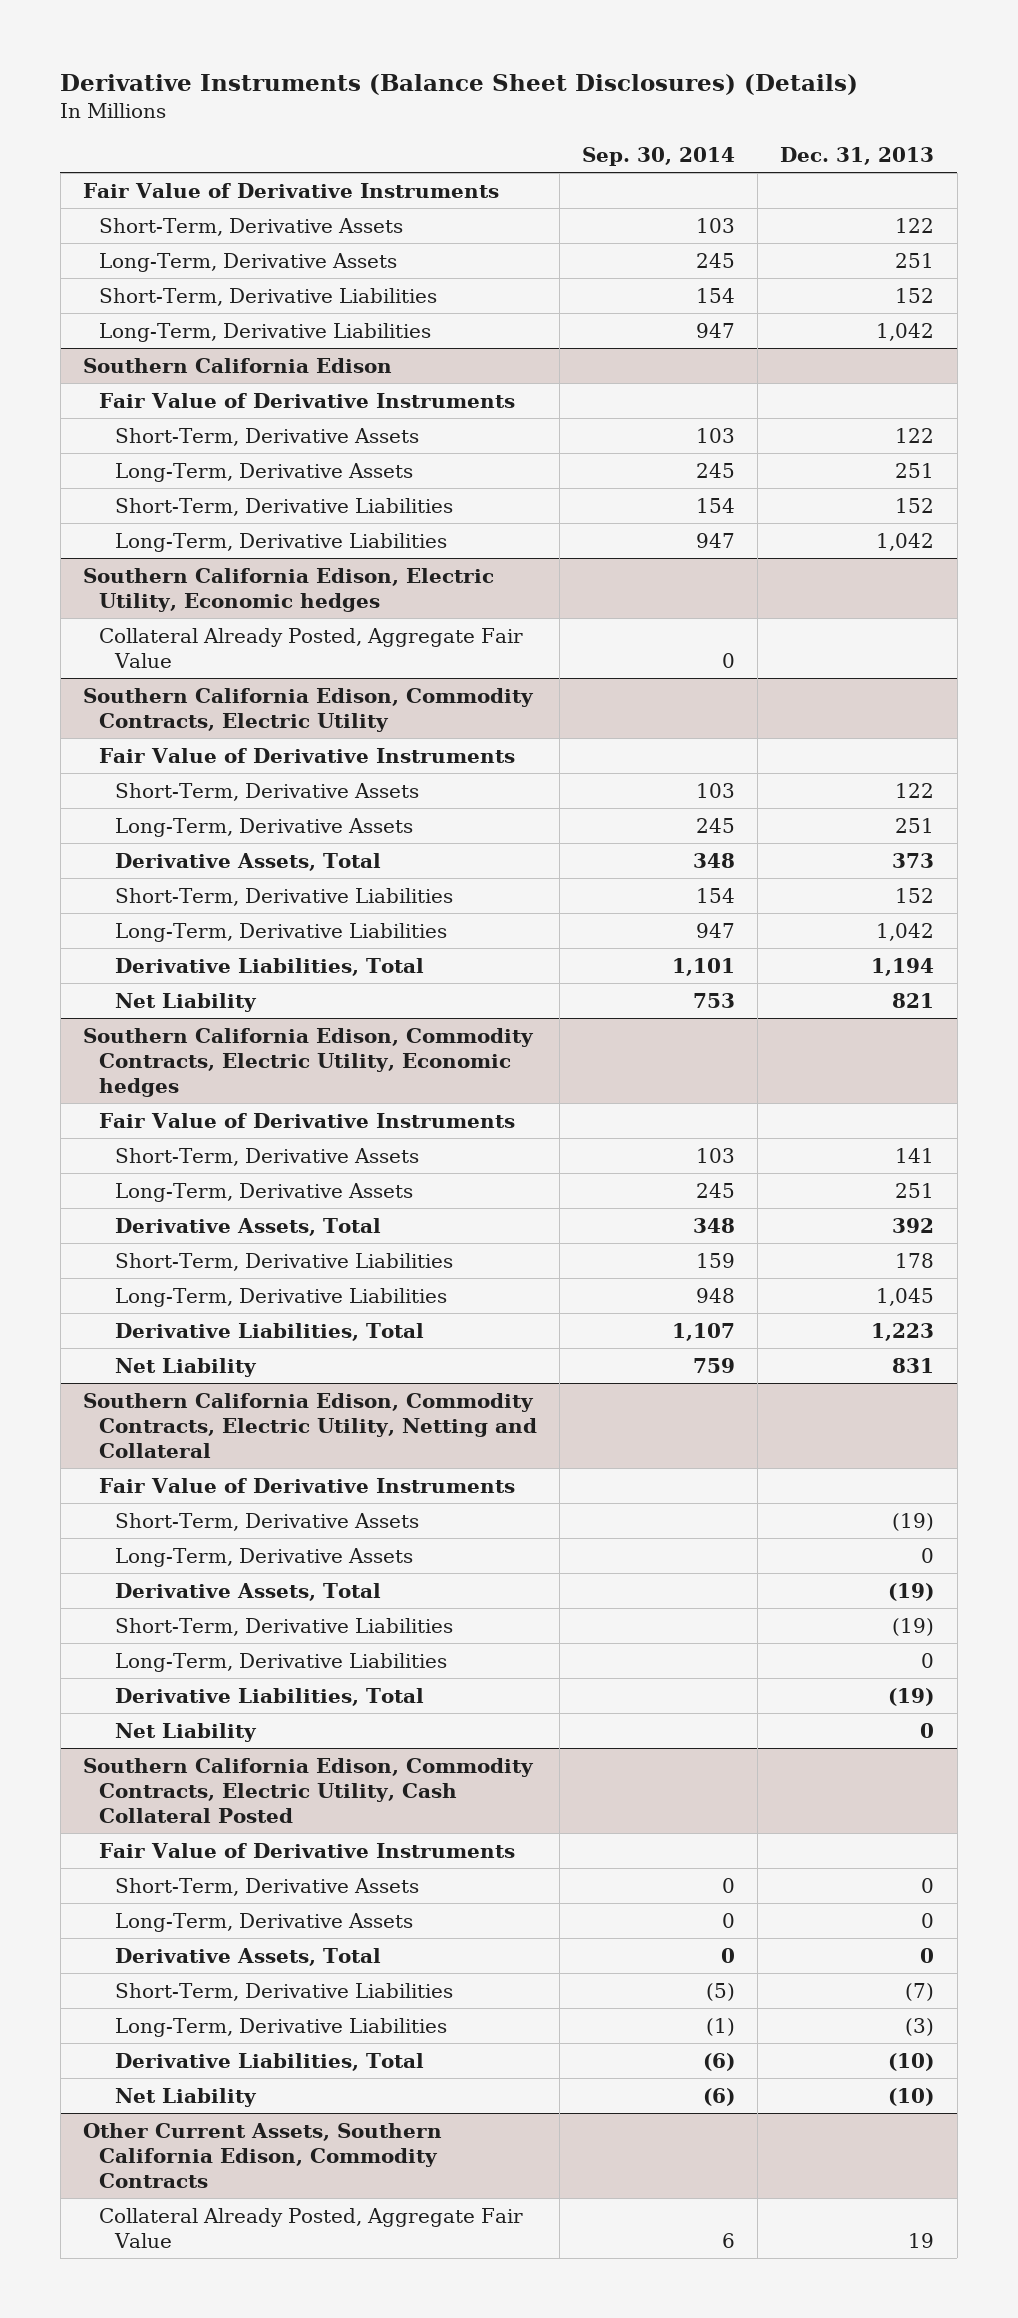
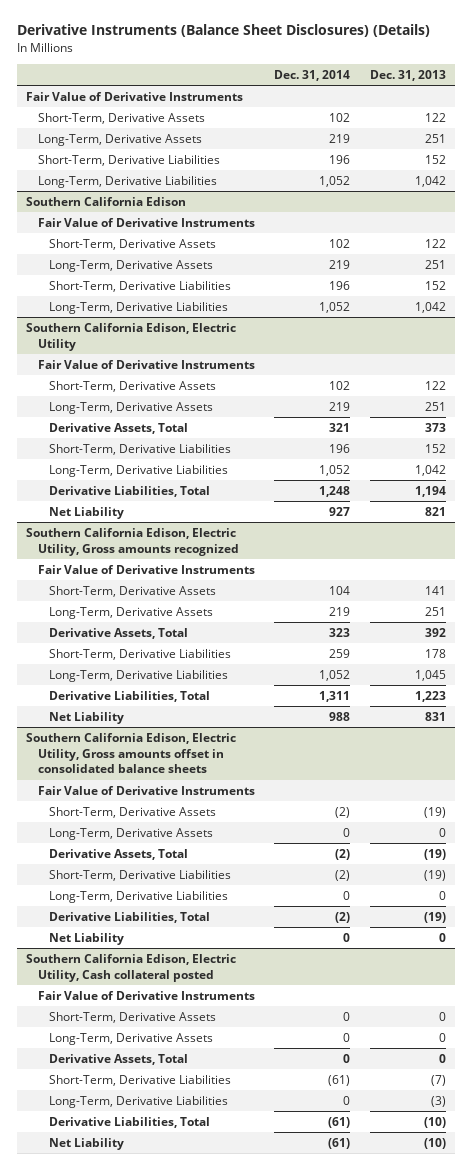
- | Sep. 30, 2014 | Dec. 31, 2013
+ | Dec. 31, 2014 | Dec. 31, 2013
- Southern California Edison, Electric Utility, Economic hedges
- Collateral Already Posted, Aggregate Fair Value | 0 |
- Southern California Edison, Commodity Contracts, Electric Utility
+ Southern California Edison, Electric Utility
- Southern California Edison, Commodity Contracts, Electric Utility, Economic hedges
+ Southern California Edison, Electric Utility, Gross amounts recognized
- Southern California Edison, Commodity Contracts, Electric Utility, Netting and Collateral
+ Southern California Edison, Electric Utility, Gross amounts offset in consolidated balance sheets
- Southern California Edison, Commodity Contracts, Electric Utility, Cash Collateral Posted
+ Southern California Edison, Electric Utility, Cash collateral posted
- Other Current Assets, Southern California Edison, Commodity Contracts
- Collateral Already Posted, Aggregate Fair Value | 6 | 19

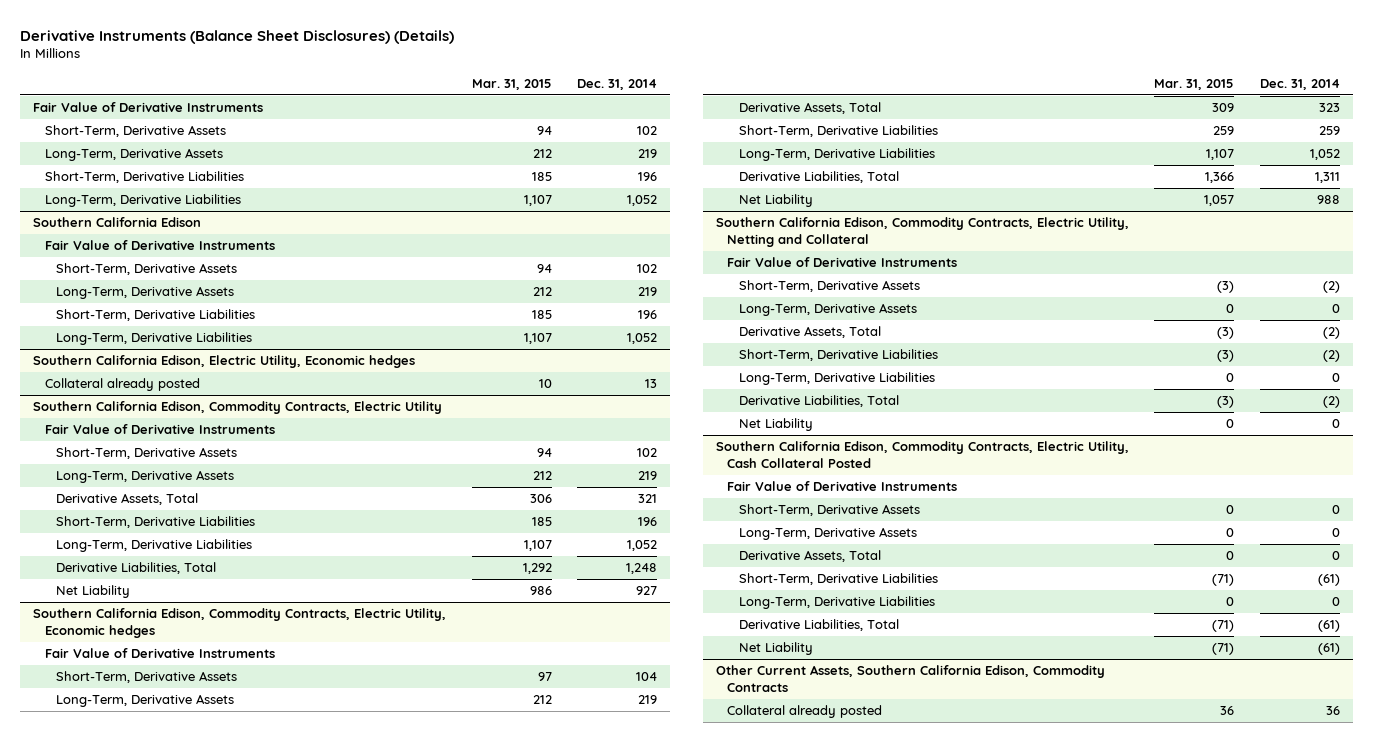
- | Dec. 31, 2014 | Dec. 31, 2013
+ | Mar. 31, 2015 | Dec. 31, 2014
- Southern California Edison, Electric Utility
+ Southern California Edison, Electric Utility, Economic hedges
+ Collateral already posted | 10 | 13
+ Southern California Edison, Commodity Contracts, Electric Utility
- Southern California Edison, Electric Utility, Gross amounts recognized
+ Southern California Edison, Commodity Contracts, Electric Utility, Economic hedges
- Southern California Edison, Electric Utility, Gross amounts offset in consolidated balance sheets
+ Southern California Edison, Commodity Contracts, Electric Utility, Netting and Collateral
- Southern California Edison, Electric Utility, Cash collateral posted
+ Southern California Edison, Commodity Contracts, Electric Utility, Cash Collateral Posted
+ Other Current Assets, Southern California Edison, Commodity Contracts
+ Collateral already posted | 36 | 36

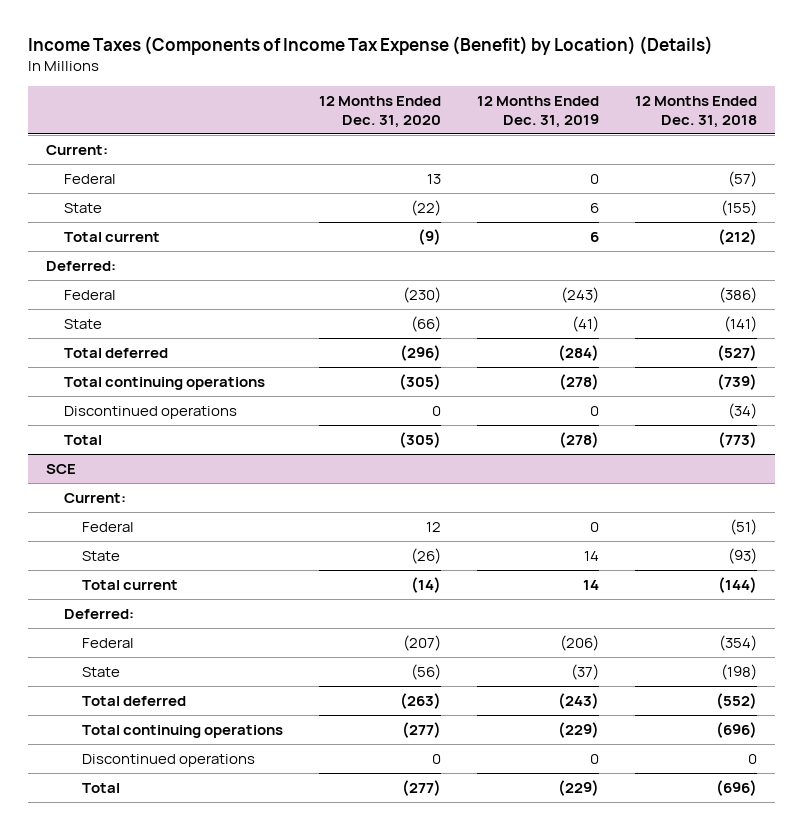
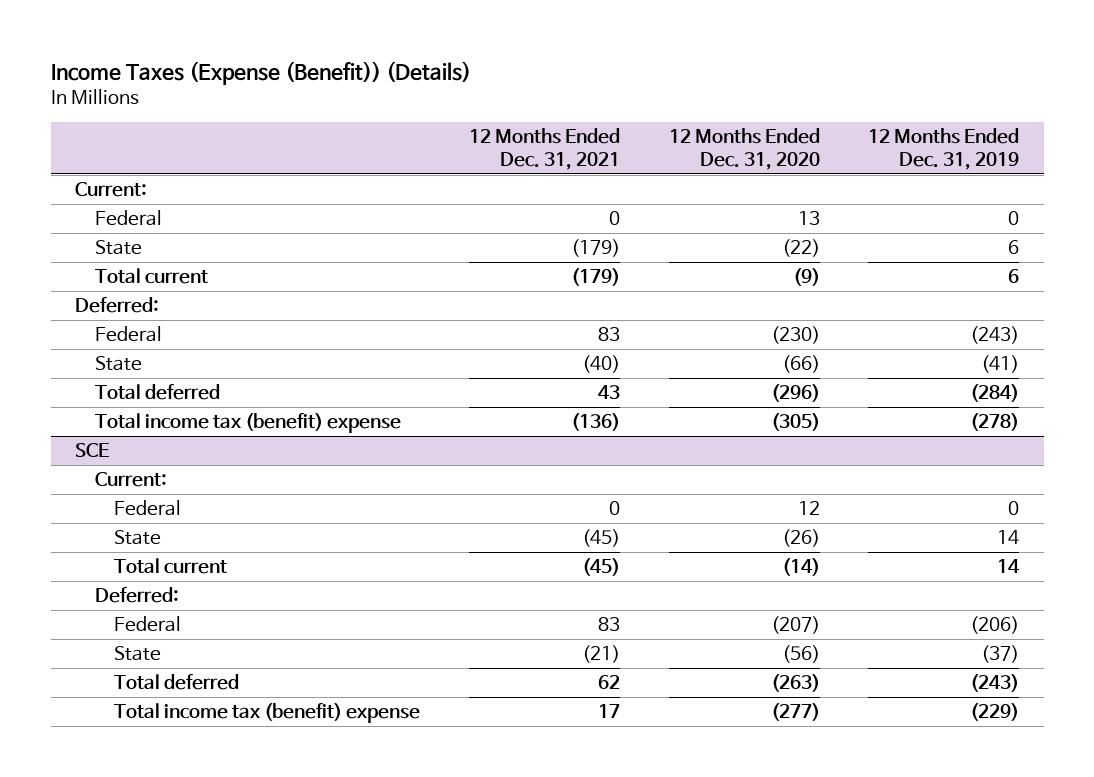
- Income Taxes (Components of Income Tax Expense (Benefit) by Location) (Details)
+ Income Taxes (Expense (Benefit)) (Details)
- | 12 Months Ended Dec. 31, 2020 | 12 Months Ended Dec. 31, 2019 | 12 Months Ended Dec. 31, 2018
+ | 12 Months Ended Dec. 31, 2021 | 12 Months Ended Dec. 31, 2020 | 12 Months Ended Dec. 31, 2019
- Total continuing operations | (305) | (278) | (739)
- Discontinued operations | 0 | 0 | (34)
- Total | (305) | (278) | (773)
+ Total income tax (benefit) expense | (136) | (305) | (278)
@ SCE
- Total continuing operations | (277) | (229) | (696)
- Discontinued operations | 0 | 0 | 0
- Total | (277) | (229) | (696)
+ Total income tax (benefit) expense | 17 | (277) | (229)

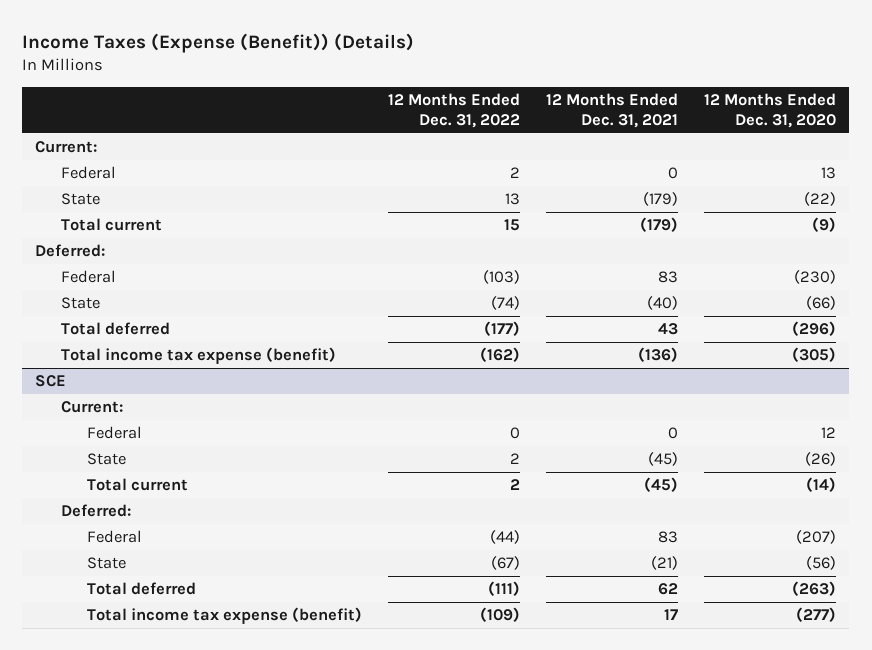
- | 12 Months Ended Dec. 31, 2021 | 12 Months Ended Dec. 31, 2020 | 12 Months Ended Dec. 31, 2019
+ | 12 Months Ended Dec. 31, 2022 | 12 Months Ended Dec. 31, 2021 | 12 Months Ended Dec. 31, 2020
- Total income tax (benefit) expense | (136) | (305) | (278)
+ Total income tax expense (benefit) | (162) | (136) | (305)
@ SCE
- Total income tax (benefit) expense | 17 | (277) | (229)
+ Total income tax expense (benefit) | (109) | 17 | (277)

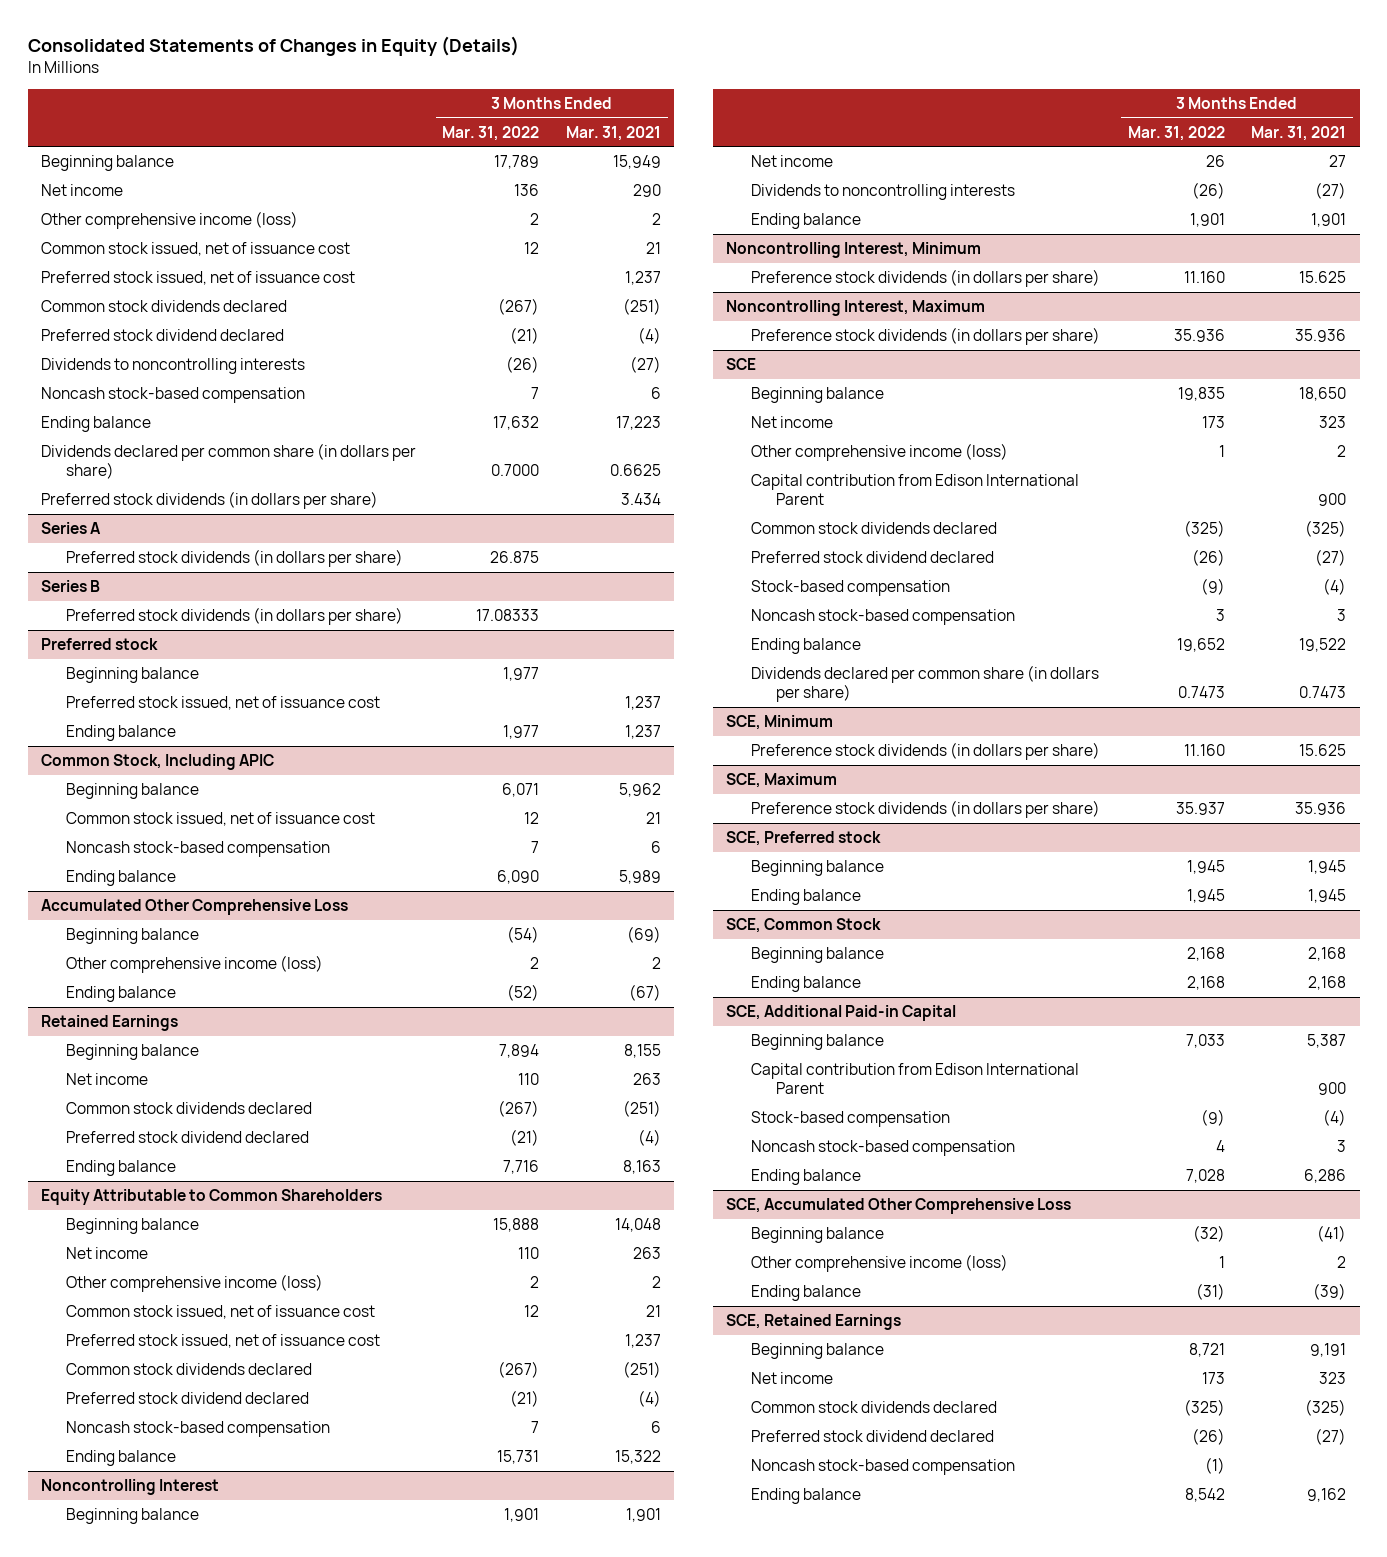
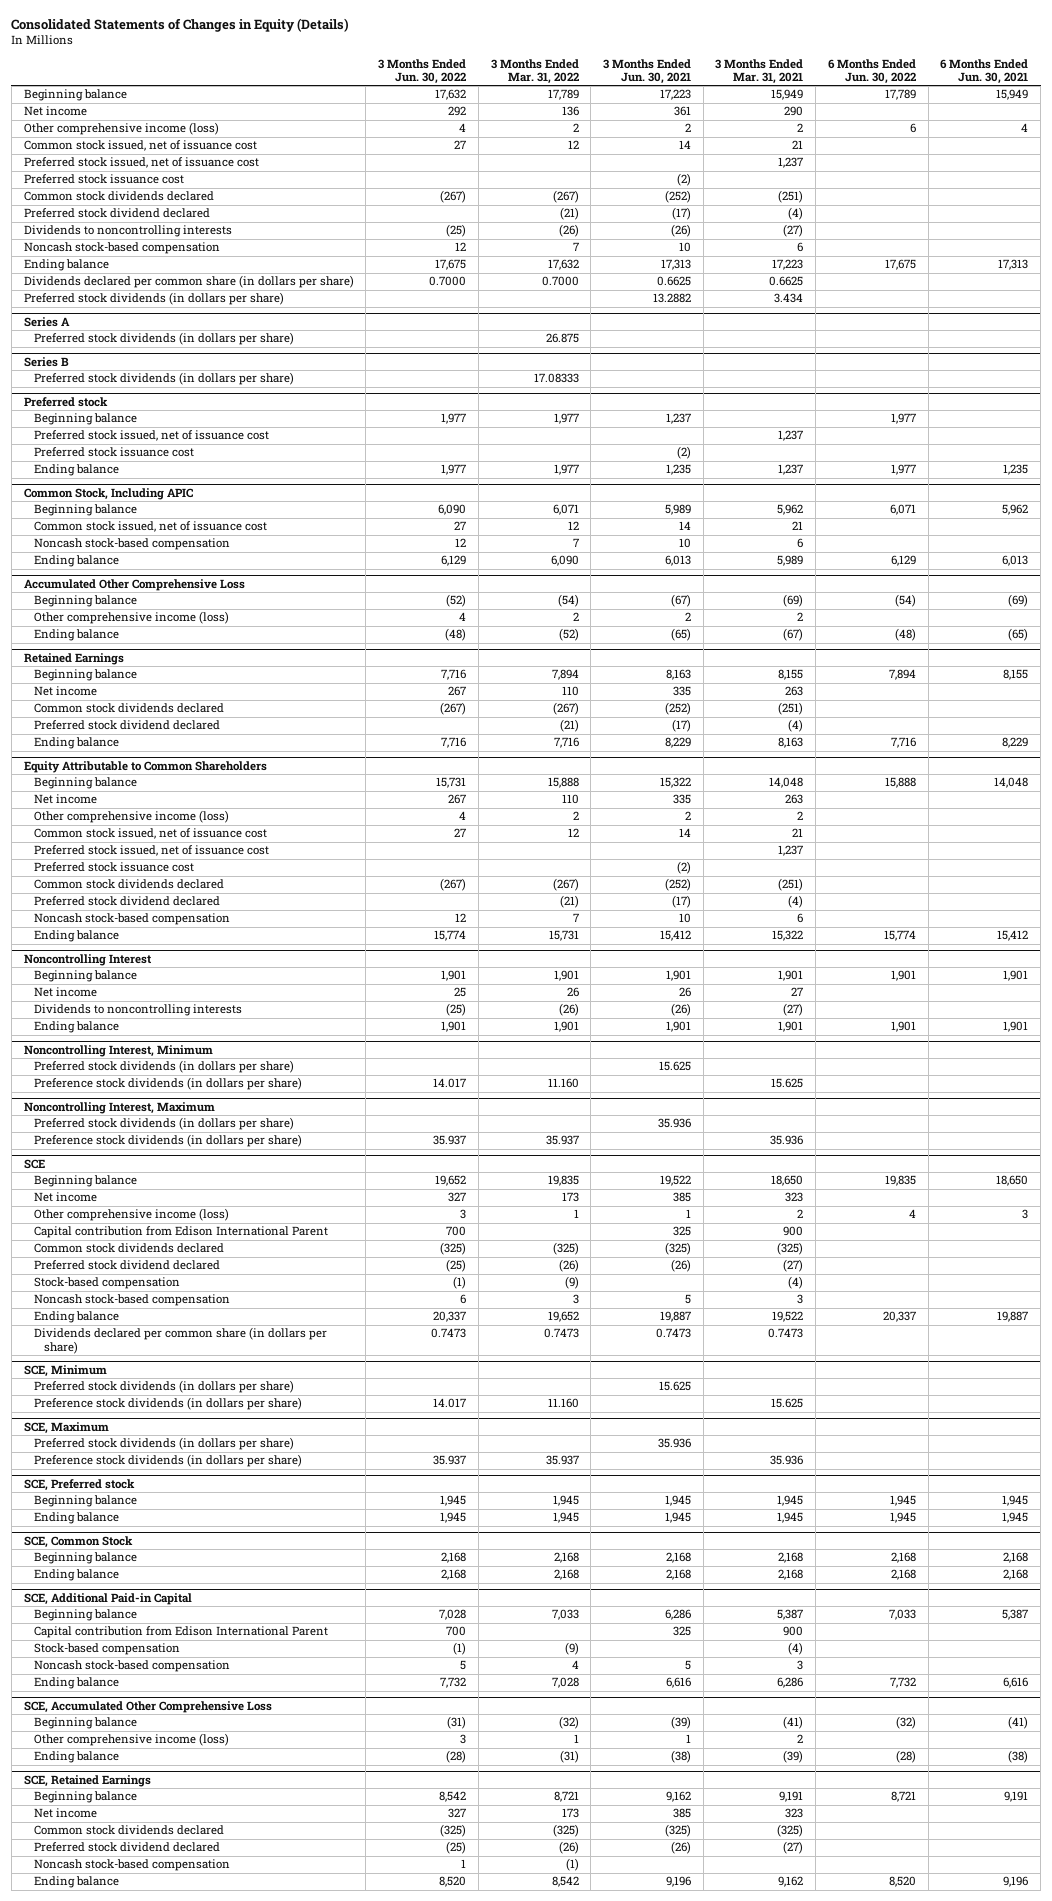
- | 3 Months Ended Mar. 31, 2022 | 3 Months Ended Mar. 31, 2021
+ | 3 Months Ended Jun. 30, 2022 | 3 Months Ended Mar. 31, 2022 | 3 Months Ended Jun. 30, 2021 | 3 Months Ended Mar. 31, 2021 | 6 Months Ended Jun. 30, 2022 | 6 Months Ended Jun. 30, 2021
+ Preferred stock issuance cost | | | (2) | | |
@ Preferred stock
+ Preferred stock issuance cost | | | (2) | | |
@ Equity Attributable to Common Shareholders
+ Preferred stock issuance cost | | | (2) | | |
@ Noncontrolling Interest, Minimum
+ Preferred stock dividends (in dollars per share) | | | 15.625 | | |
@ Noncontrolling Interest, Maximum
- Preference stock dividends (in dollars per share) | 35.936 | 35.936
+ Preferred stock dividends (in dollars per share) | | | 35.936 | | |
+ Preference stock dividends (in dollars per share) | 35.937 | 35.937 | | 35.936 | |
@ SCE, Minimum
+ Preferred stock dividends (in dollars per share) | | | 15.625 | | |
@ SCE, Maximum
+ Preferred stock dividends (in dollars per share) | | | 35.936 | | |

